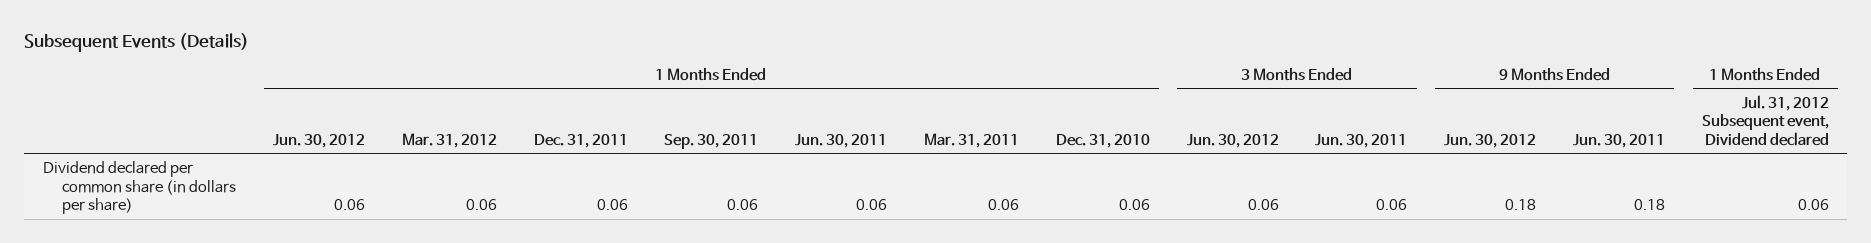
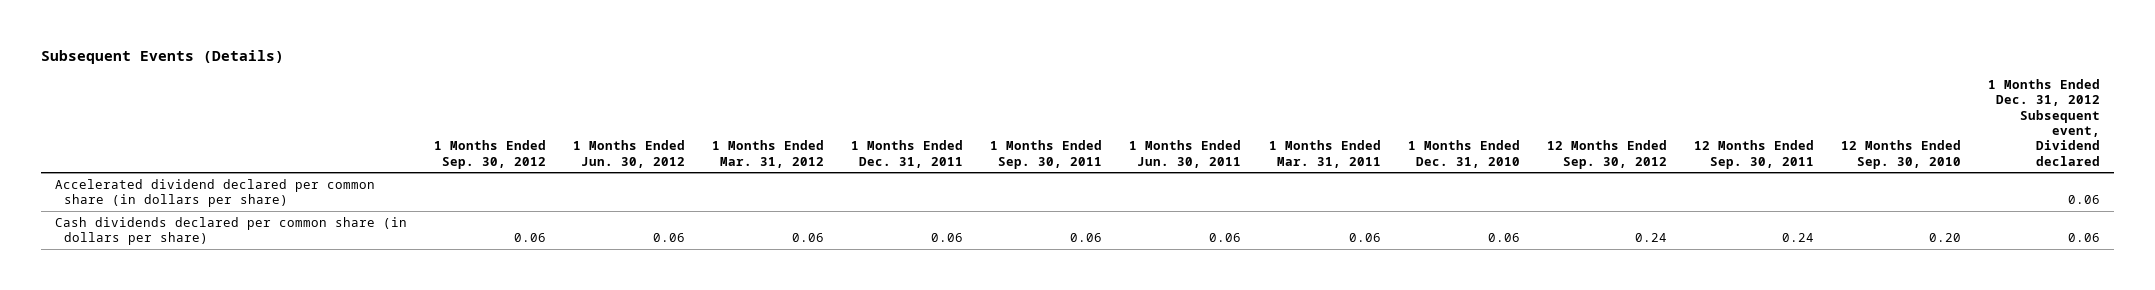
- | 1 Months Ended Jun. 30, 2012 | 1 Months Ended Mar. 31, 2012 | 1 Months Ended Dec. 31, 2011 | 1 Months Ended Sep. 30, 2011 | 1 Months Ended Jun. 30, 2011 | 1 Months Ended Mar. 31, 2011 | 1 Months Ended Dec. 31, 2010 | 3 Months Ended Jun. 30, 2012 | 3 Months Ended Jun. 30, 2011 | 9 Months Ended Jun. 30, 2012 | 9 Months Ended Jun. 30, 2011 | 1 Months Ended Jul. 31, 2012 Subsequent event, Dividend declared
+ | 1 Months Ended Sep. 30, 2012 | 1 Months Ended Jun. 30, 2012 | 1 Months Ended Mar. 31, 2012 | 1 Months Ended Dec. 31, 2011 | 1 Months Ended Sep. 30, 2011 | 1 Months Ended Jun. 30, 2011 | 1 Months Ended Mar. 31, 2011 | 1 Months Ended Dec. 31, 2010 | 12 Months Ended Sep. 30, 2012 | 12 Months Ended Sep. 30, 2011 | 12 Months Ended Sep. 30, 2010 | 1 Months Ended Dec. 31, 2012 Subsequent event, Dividend declared
- Dividend declared per common share (in dollars per share) | 0.06 | 0.06 | 0.06 | 0.06 | 0.06 | 0.06 | 0.06 | 0.06 | 0.06 | 0.18 | 0.18 | 0.06
+ Accelerated dividend declared per common share (in dollars per share) | | | | | | | | | | | | 0.06
+ Cash dividends declared per common share (in dollars per share) | 0.06 | 0.06 | 0.06 | 0.06 | 0.06 | 0.06 | 0.06 | 0.06 | 0.24 | 0.24 | 0.20 | 0.06

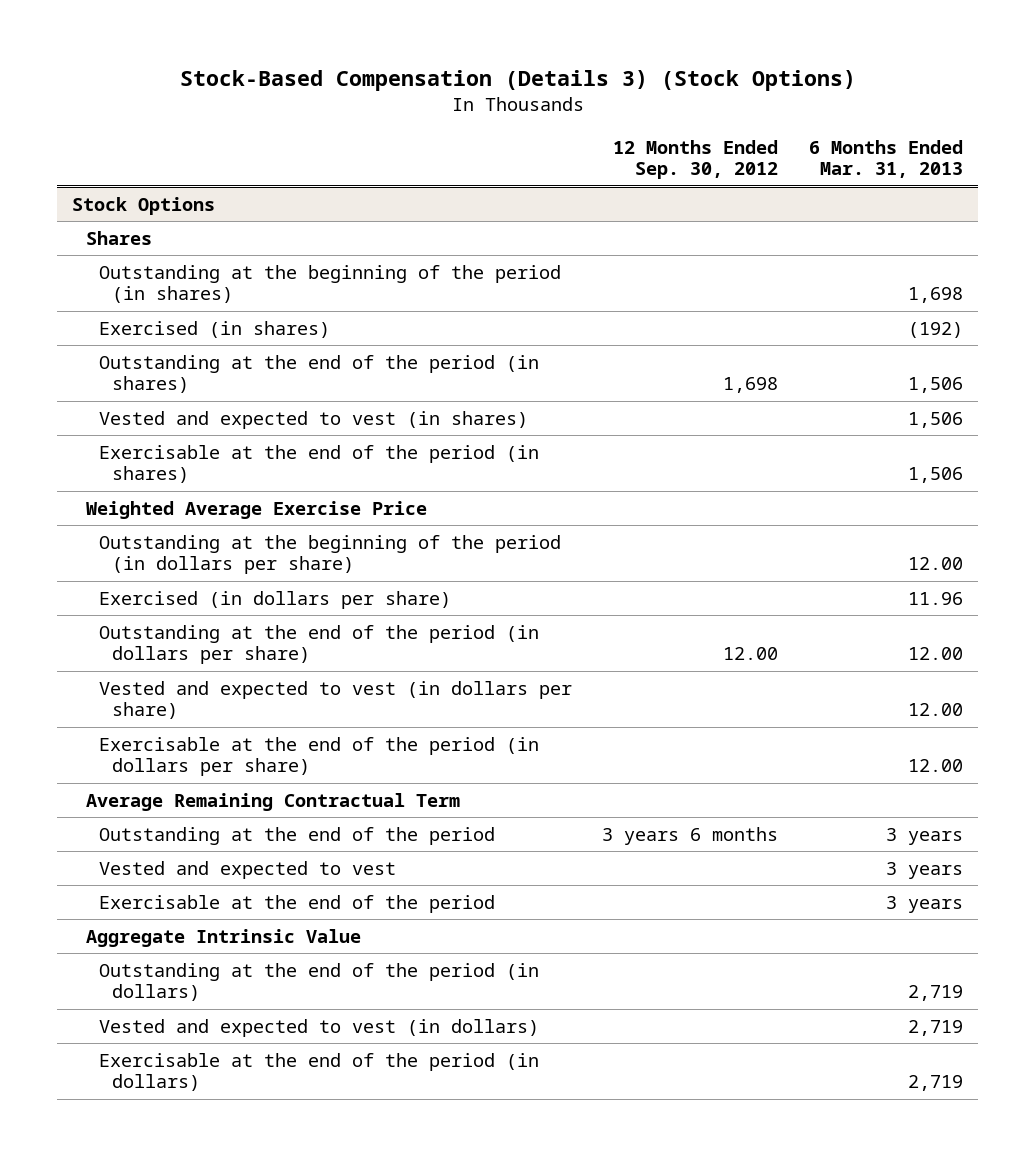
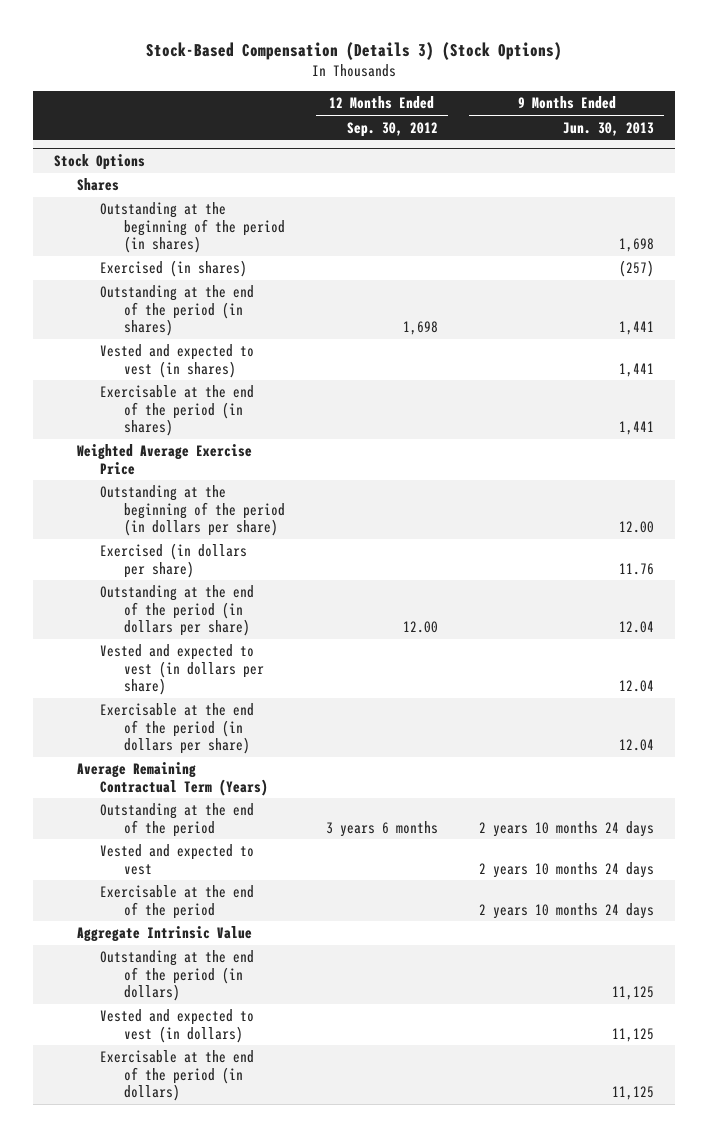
- | 12 Months Ended Sep. 30, 2012 | 6 Months Ended Mar. 31, 2013
+ | 12 Months Ended Sep. 30, 2012 | 9 Months Ended Jun. 30, 2013
@ Stock Options
- Average Remaining Contractual Term
+ Average Remaining Contractual Term (Years)

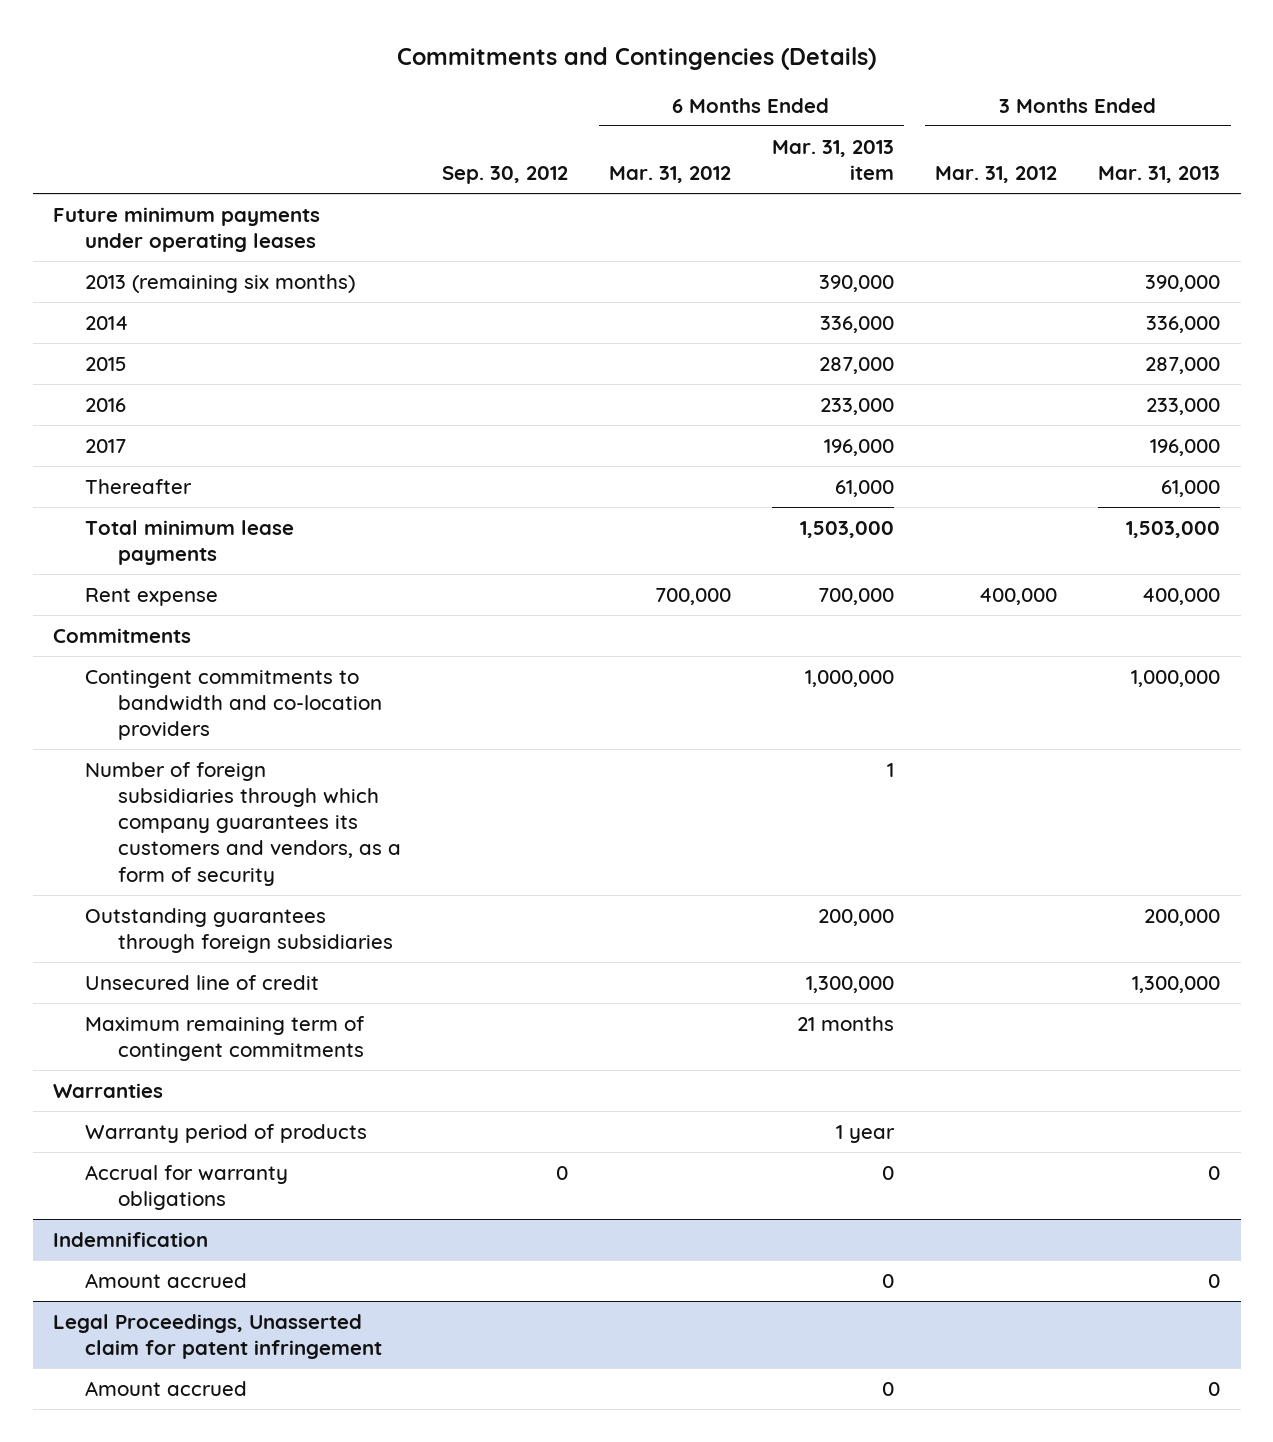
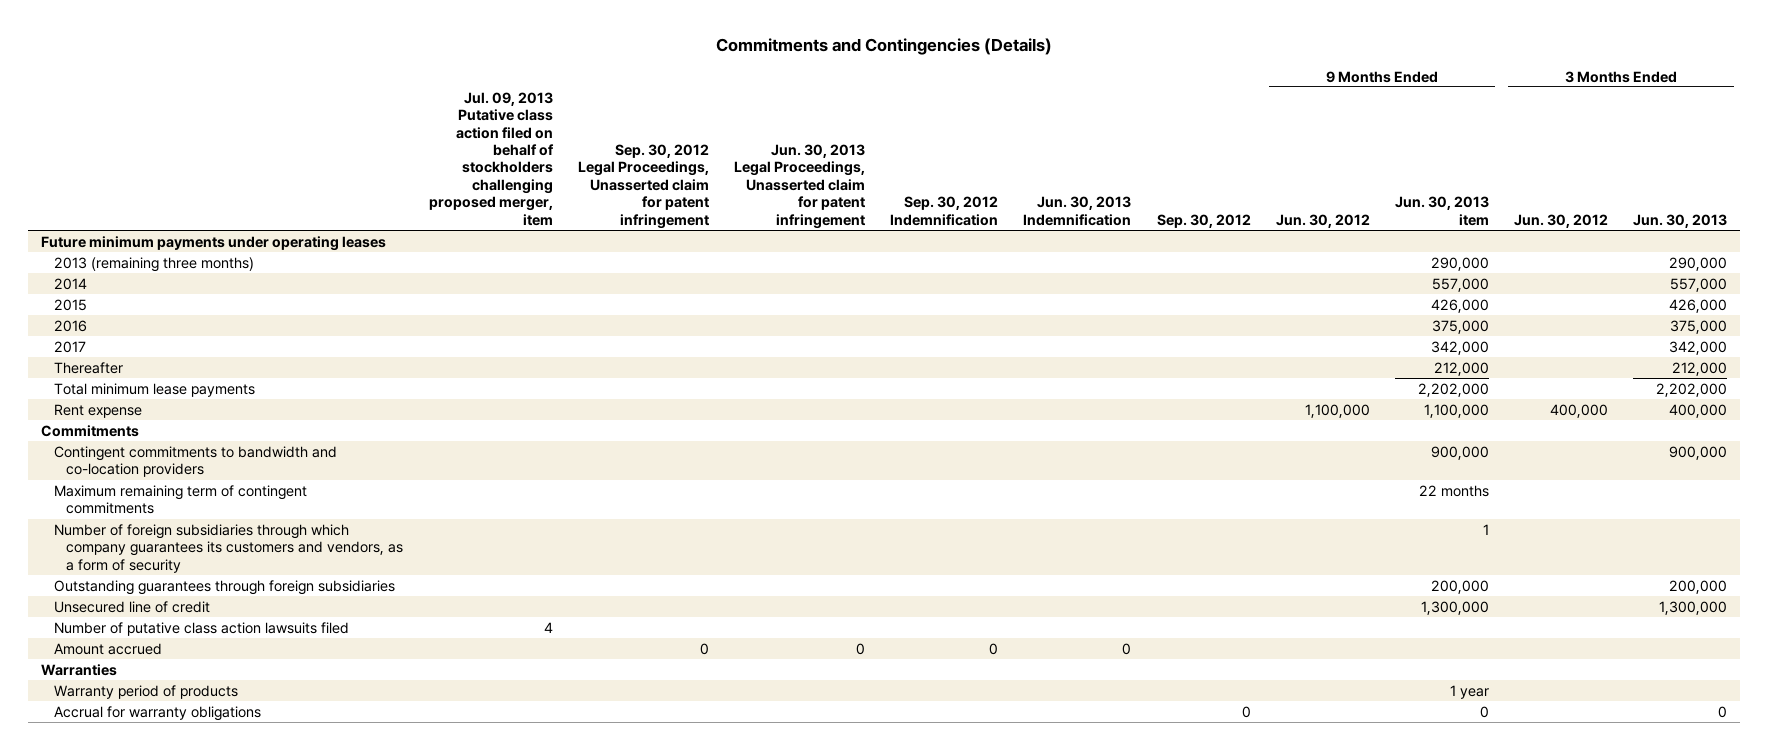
- | Sep. 30, 2012 | 6 Months Ended Mar. 31, 2012 | 6 Months Ended Mar. 31, 2013 item | 3 Months Ended Mar. 31, 2012 | 3 Months Ended Mar. 31, 2013
+ | Jul. 09, 2013 Putative class action filed on behalf of stockholders challenging proposed merger, item | Sep. 30, 2012 Legal Proceedings, Unasserted claim for patent infringement | Jun. 30, 2013 Legal Proceedings, Unasserted claim for patent infringement | Sep. 30, 2012 Indemnification | Jun. 30, 2013 Indemnification | Sep. 30, 2012 | 9 Months Ended Jun. 30, 2012 | 9 Months Ended Jun. 30, 2013 item | 3 Months Ended Jun. 30, 2012 | 3 Months Ended Jun. 30, 2013
- 2013 (remaining six months) | | | 390,000 | | 390,000
+ 2013 (remaining three months) | | | | | | | | 290,000 | | 290,000
moved up: Maximum remaining term of contingent commitments | | | | | | | | 22 months | |
+ Number of putative class action lawsuits filed | 4 | | | | | | | | |
+ Amount accrued | | 0 | 0 | 0 | 0 | | | | |
- Indemnification
- Amount accrued | | | 0 | | 0
- Legal Proceedings, Unasserted claim for patent infringement
- Amount accrued | | | 0 | | 0

